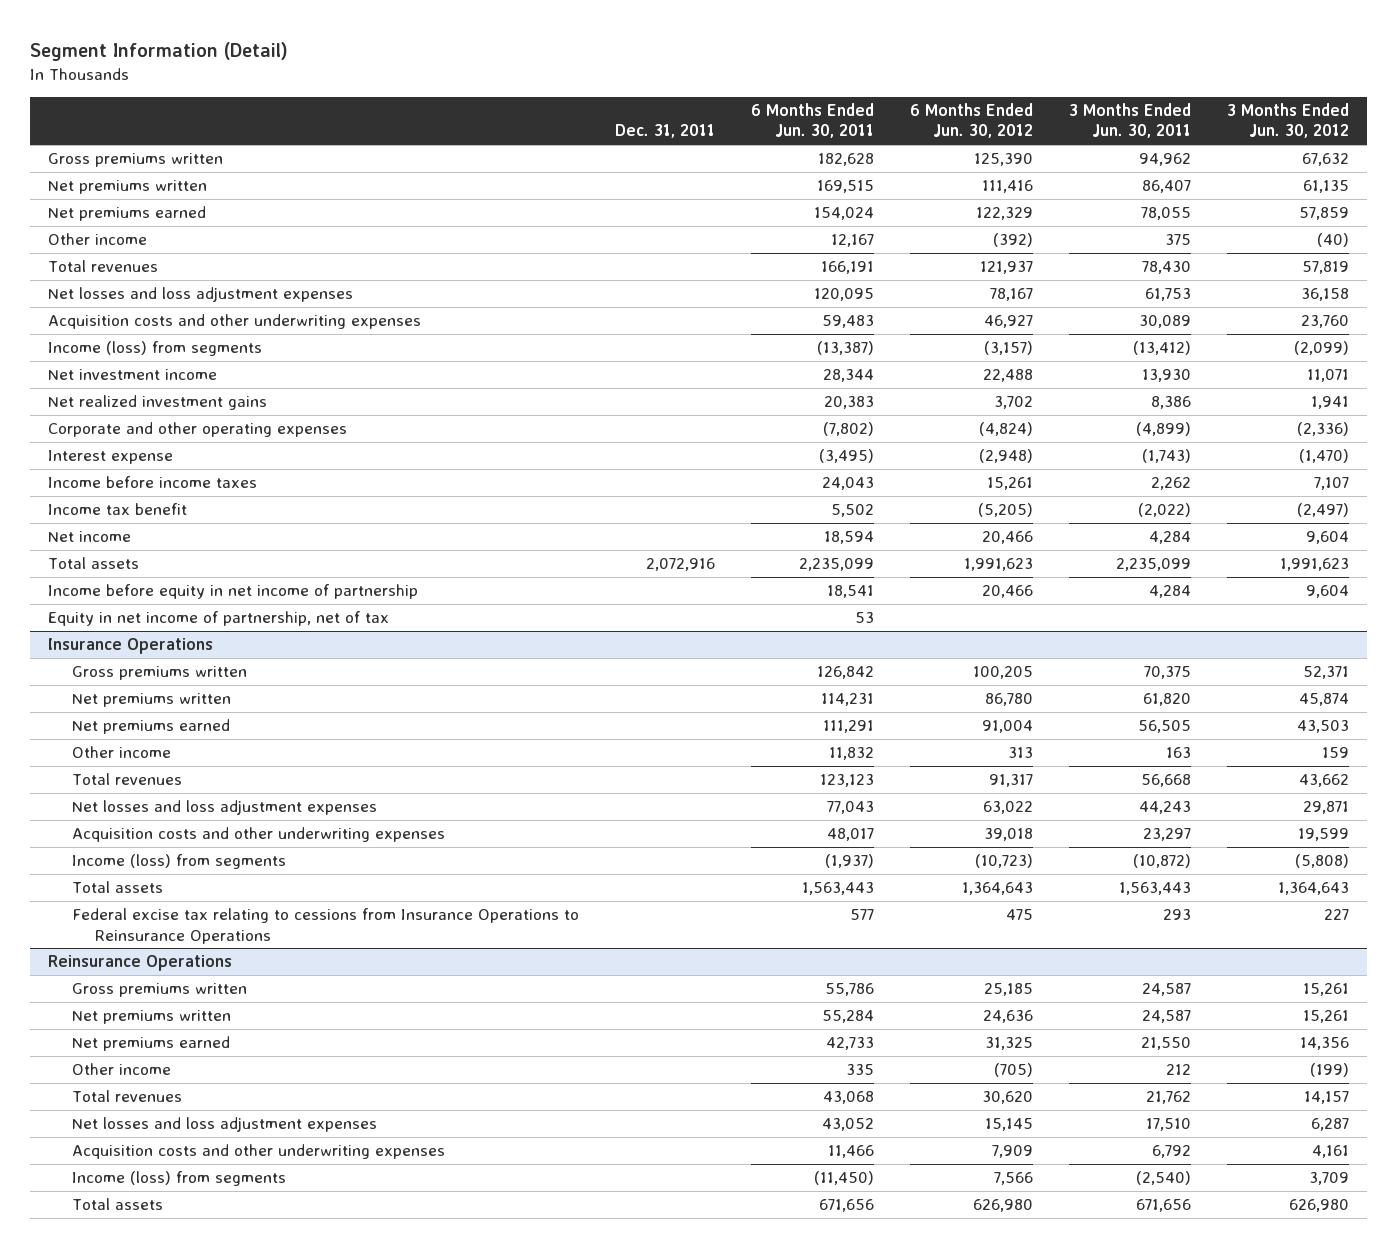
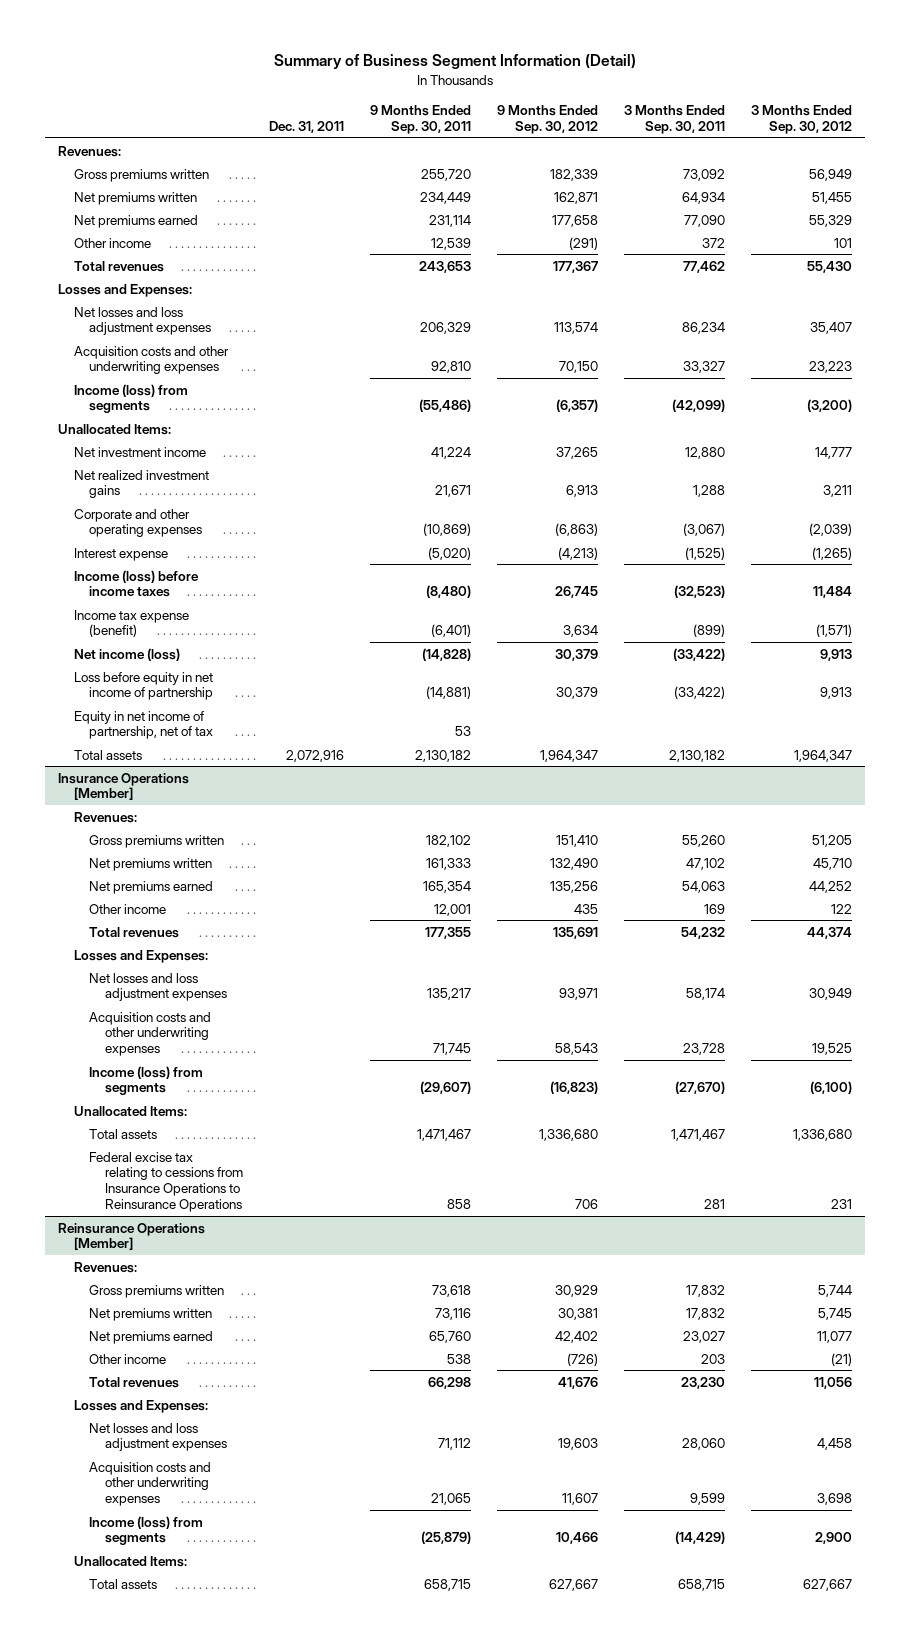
- Segment Information (Detail)
+ Summary of Business Segment Information (Detail)
- | Dec. 31, 2011 | 6 Months Ended Jun. 30, 2011 | 6 Months Ended Jun. 30, 2012 | 3 Months Ended Jun. 30, 2011 | 3 Months Ended Jun. 30, 2012
+ | Dec. 31, 2011 | 9 Months Ended Sep. 30, 2011 | 9 Months Ended Sep. 30, 2012 | 3 Months Ended Sep. 30, 2011 | 3 Months Ended Sep. 30, 2012
+ Revenues:
+ Losses and Expenses:
+ Unallocated Items:
- Income before income taxes | | 24,043 | 15,261 | 2,262 | 7,107
- Income tax benefit | | 5,502 | (5,205) | (2,022) | (2,497)
- Net income | | 18,594 | 20,466 | 4,284 | 9,604
- Income before equity in net income of partnership | | 18,541 | 20,466 | 4,284 | 9,604
+ Income (loss) before income taxes | | (8,480) | 26,745 | (32,523) | 11,484
+ Income tax expense (benefit) | | (6,401) | 3,634 | (899) | (1,571)
+ Net income (loss) | | (14,828) | 30,379 | (33,422) | 9,913
+ Loss before equity in net income of partnership | | (14,881) | 30,379 | (33,422) | 9,913
- Insurance Operations
moved down: Total assets | 2,072,916 | 2,130,182 | 1,964,347 | 2,130,182 | 1,964,347
+ Insurance Operations [Member]
+ Revenues:
+ Losses and Expenses:
+ Unallocated Items:
- Reinsurance Operations
+ Reinsurance Operations [Member]
+ Revenues:
+ Losses and Expenses:
+ Unallocated Items:

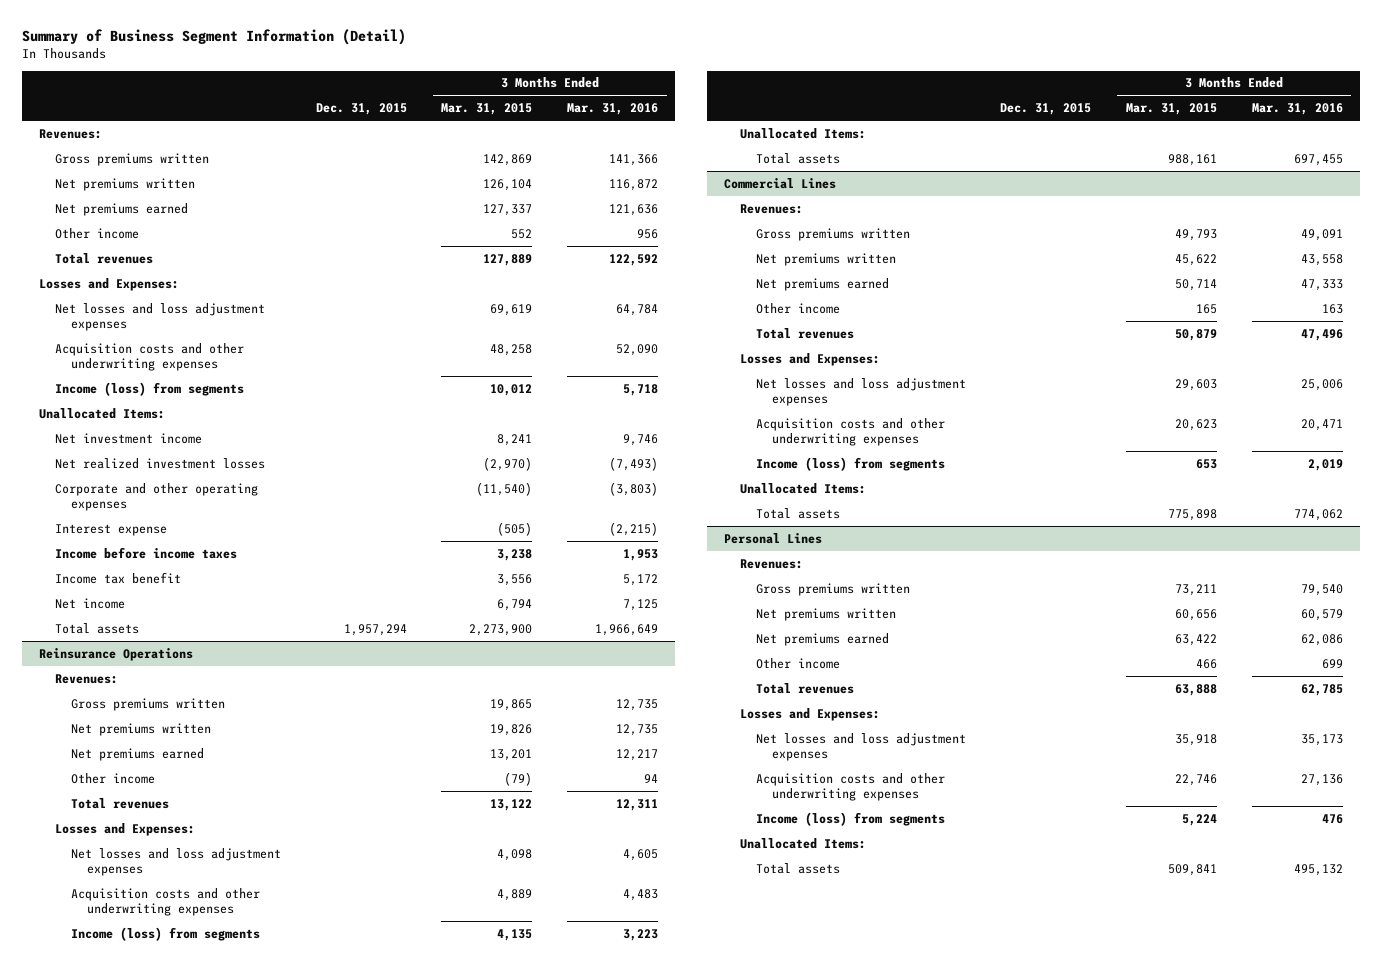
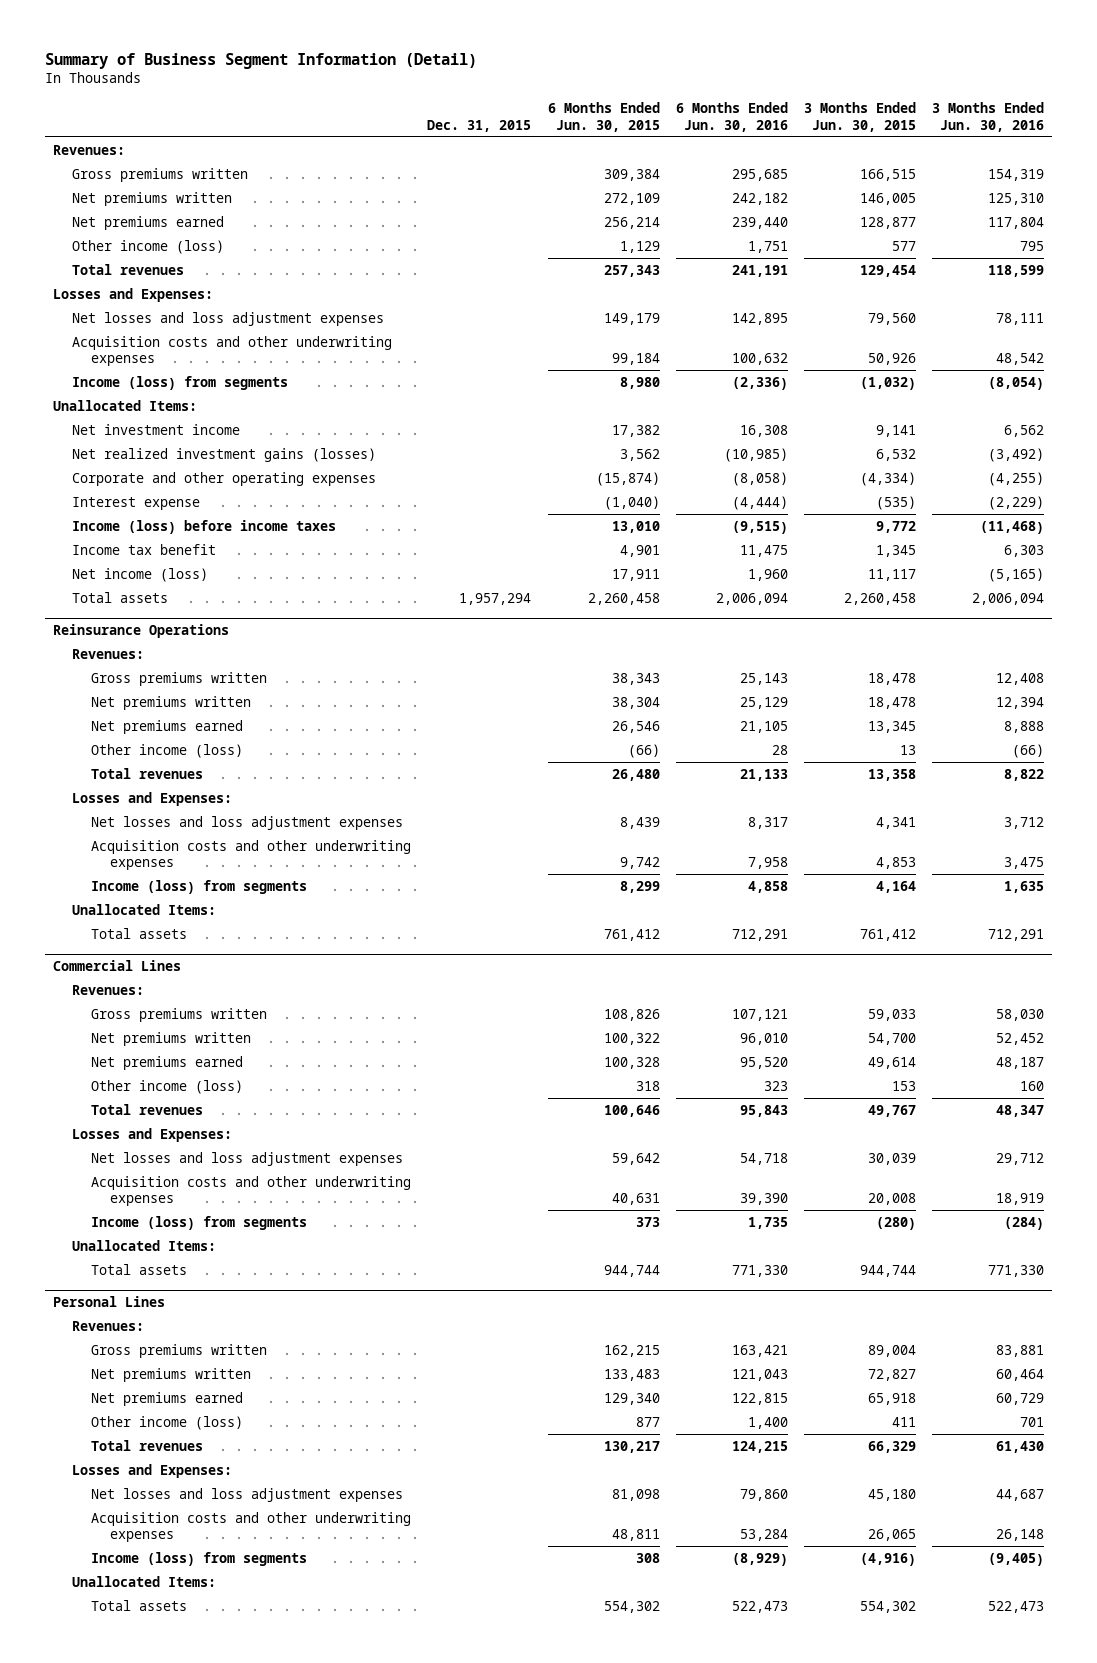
- | Dec. 31, 2015 | 3 Months Ended Mar. 31, 2015 | 3 Months Ended Mar. 31, 2016
+ | Dec. 31, 2015 | 6 Months Ended Jun. 30, 2015 | 6 Months Ended Jun. 30, 2016 | 3 Months Ended Jun. 30, 2015 | 3 Months Ended Jun. 30, 2016
- Other income | | 552 | 956
+ Other income (loss) | | 1,129 | 1,751 | 577 | 795
- Net realized investment losses | | (2,970) | (7,493)
+ Net realized investment gains (losses) | | 3,562 | (10,985) | 6,532 | (3,492)
- Income before income taxes | | 3,238 | 1,953
+ Income (loss) before income taxes | | 13,010 | (9,515) | 9,772 | (11,468)
- Net income | | 6,794 | 7,125
+ Net income (loss) | | 17,911 | 1,960 | 11,117 | (5,165)
@ Reinsurance Operations
- Other income | | (79) | 94
+ Other income (loss) | | (66) | 28 | 13 | (66)
@ Commercial Lines
- Other income | | 165 | 163
+ Other income (loss) | | 318 | 323 | 153 | 160
@ Personal Lines
- Other income | | 466 | 699
+ Other income (loss) | | 877 | 1,400 | 411 | 701

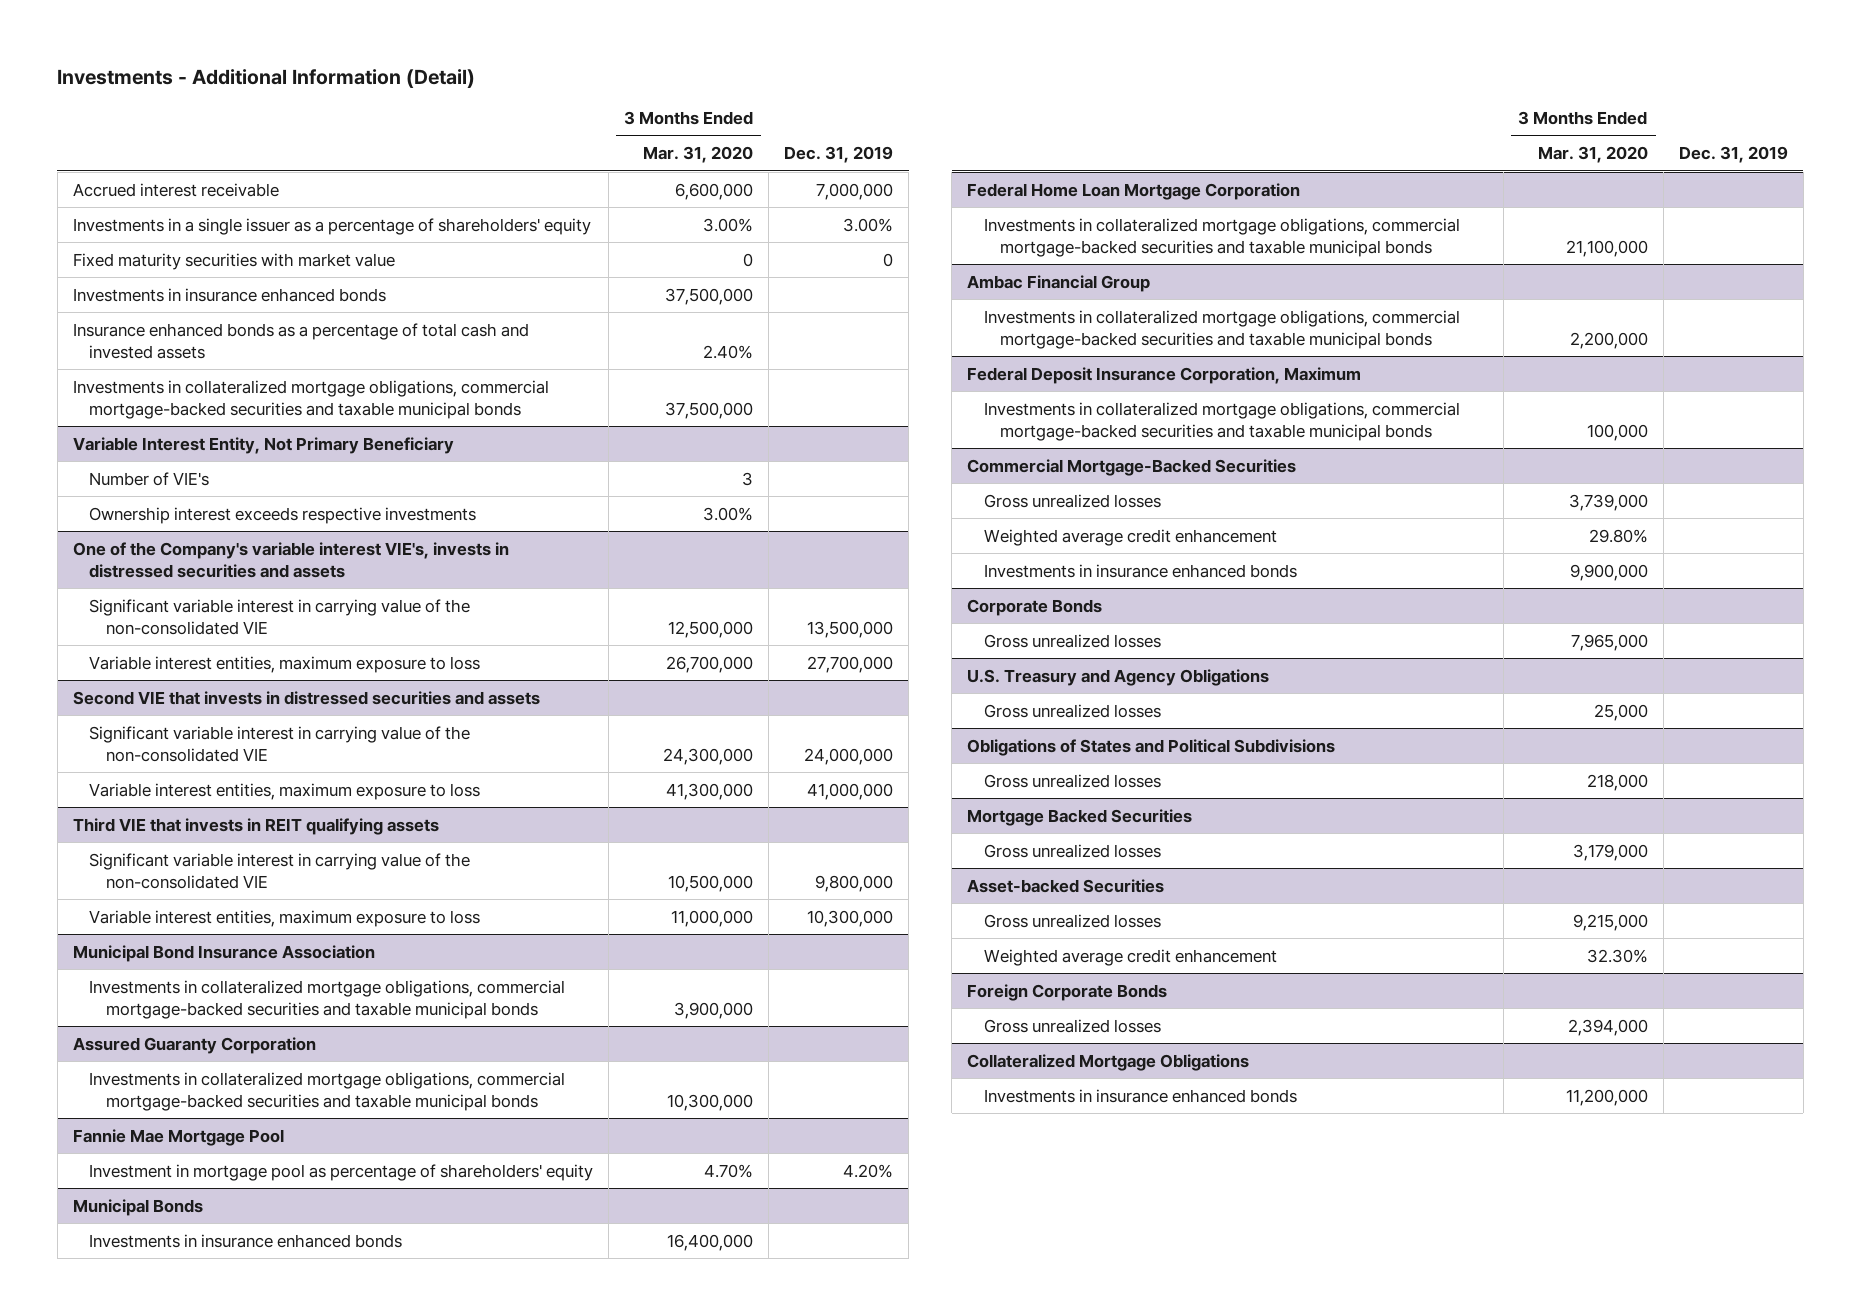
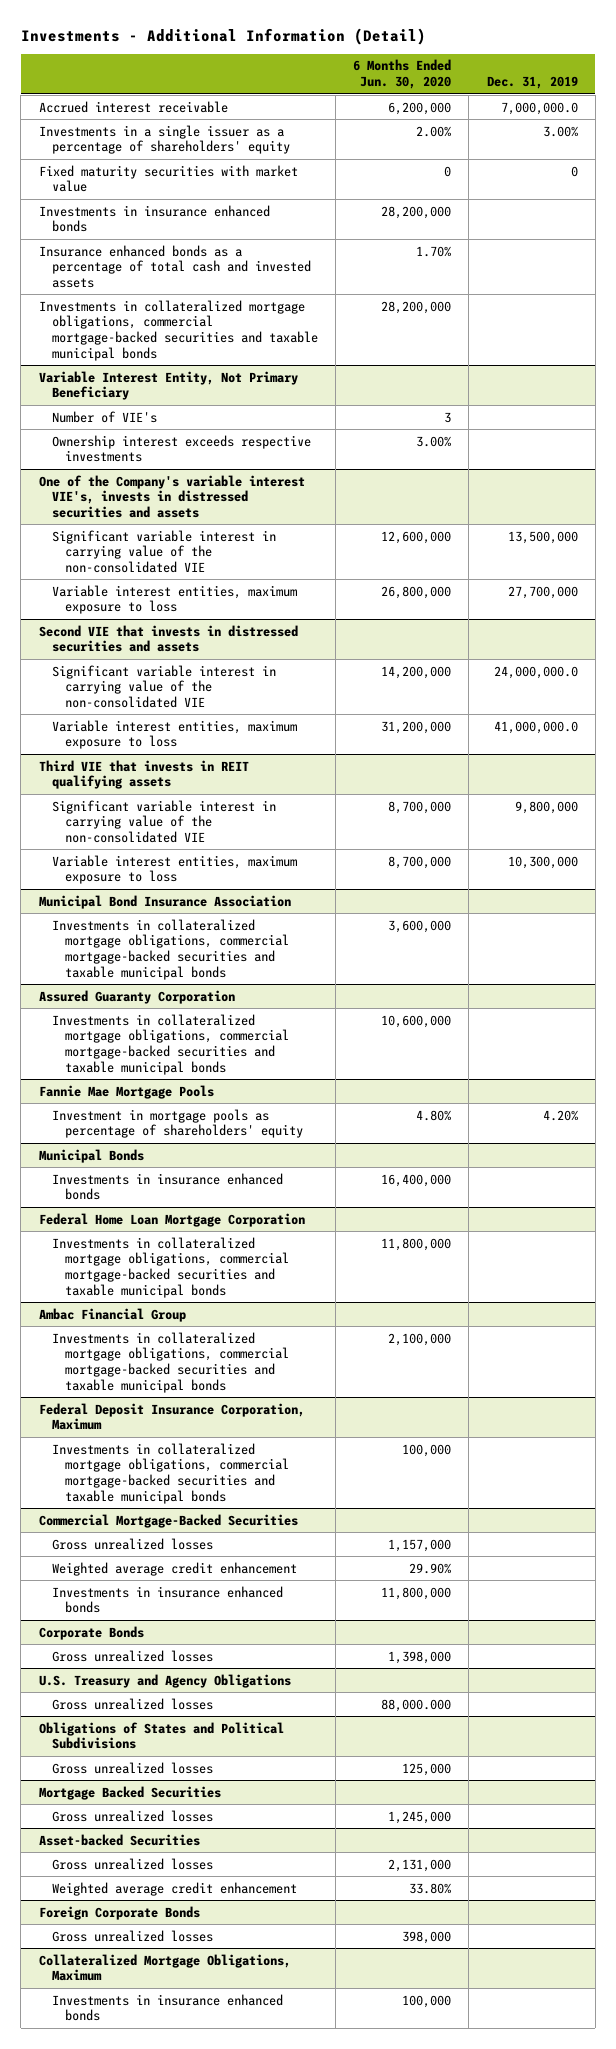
- | 3 Months Ended Mar. 31, 2020 | Dec. 31, 2019
+ | 6 Months Ended Jun. 30, 2020 | Dec. 31, 2019
- Accrued interest receivable | 6,600,000 | 7,000,000
+ Accrued interest receivable | 6,200,000 | 7,000,000.0
@ Second VIE that invests in distressed securities and assets
- Significant variable interest in carrying value of the non-consolidated VIE | 24,300,000 | 24,000,000
- Variable interest entities, maximum exposure to loss | 41,300,000 | 41,000,000
+ Significant variable interest in carrying value of the non-consolidated VIE | 14,200,000 | 24,000,000.0
+ Variable interest entities, maximum exposure to loss | 31,200,000 | 41,000,000.0
- Fannie Mae Mortgage Pool
- Investment in mortgage pool as percentage of shareholders' equity | 4.70% | 4.20%
+ Fannie Mae Mortgage Pools
+ Investment in mortgage pools as percentage of shareholders' equity | 4.80% | 4.20%
- Collateralized Mortgage Obligations
+ Collateralized Mortgage Obligations, Maximum

